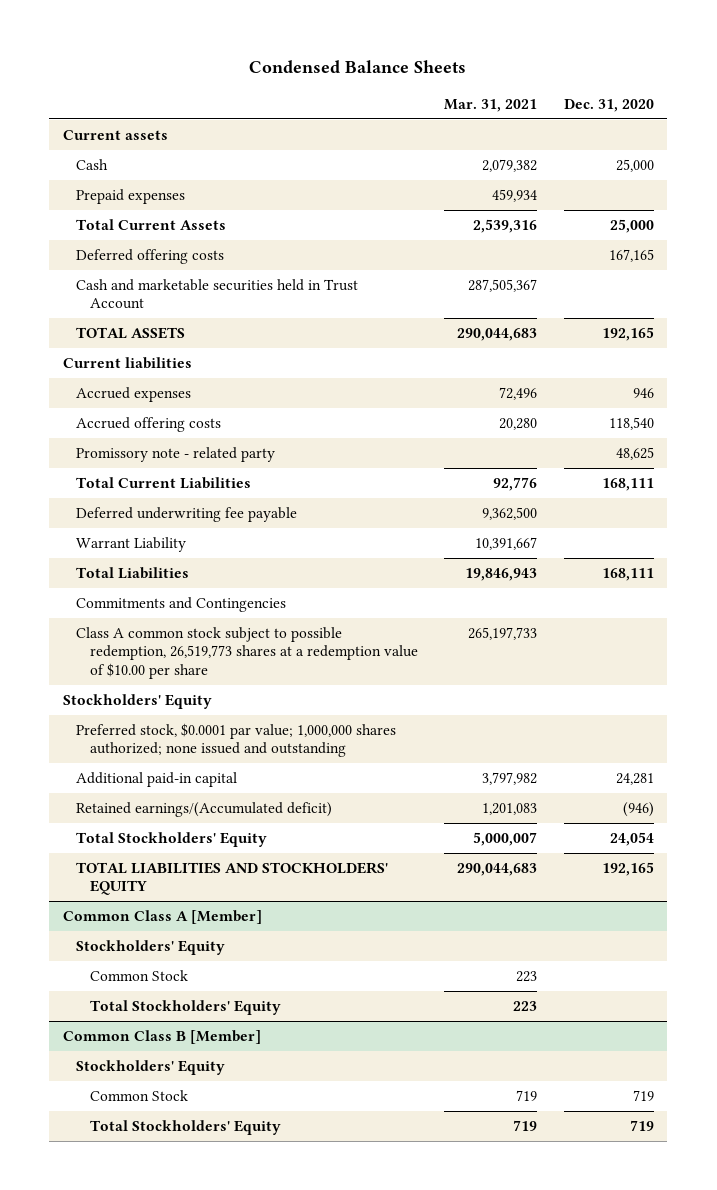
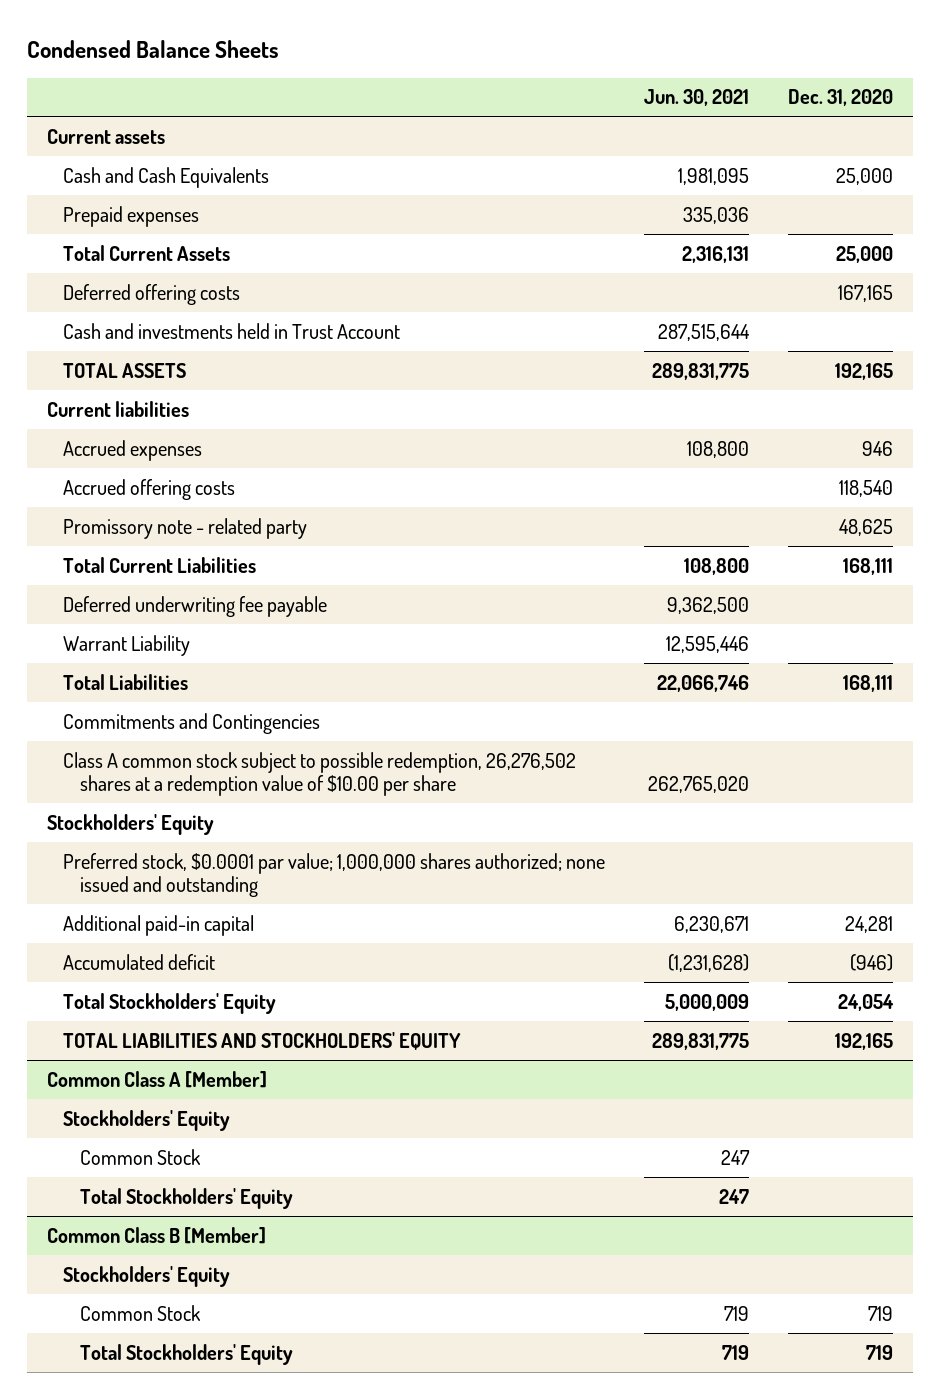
- | Mar. 31, 2021 | Dec. 31, 2020
+ | Jun. 30, 2021 | Dec. 31, 2020
- Cash | 2,079,382 | 25,000
+ Cash and Cash Equivalents | 1,981,095 | 25,000
- Cash and marketable securities held in Trust Account | 287,505,367 |
+ Cash and investments held in Trust Account | 287,515,644 |
- Class A common stock subject to possible redemption, 26,519,773 shares at a redemption value of $10.00 per share | 265,197,733 |
+ Class A common stock subject to possible redemption, 26,276,502 shares at a redemption value of $10.00 per share | 262,765,020 |
- Retained earnings/(Accumulated deficit) | 1,201,083 | (946)
+ Accumulated deficit | (1,231,628) | (946)

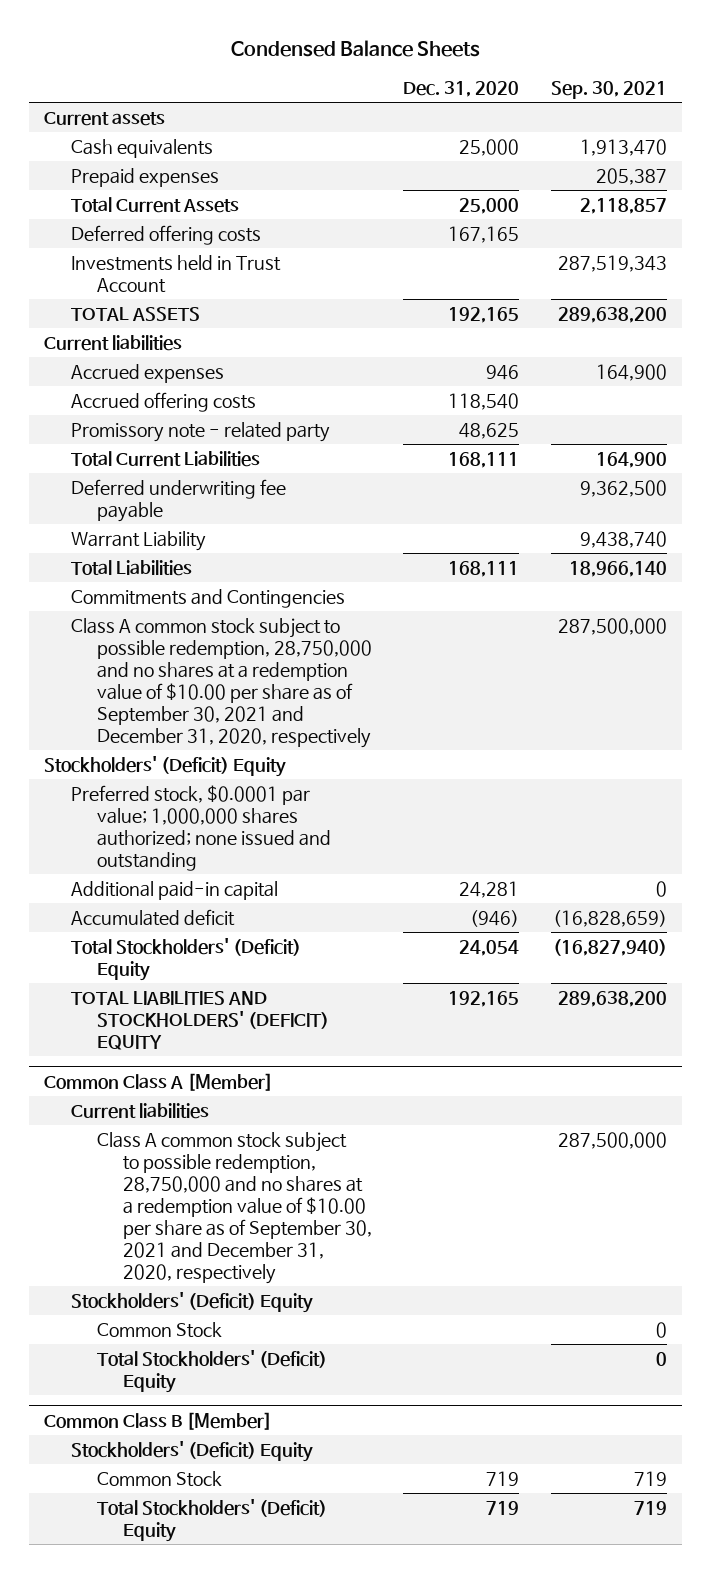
- | Jun. 30, 2021 | Dec. 31, 2020
+ | Dec. 31, 2020 | Sep. 30, 2021
- Cash and Cash Equivalents | 1,981,095 | 25,000
+ Cash equivalents | 25,000 | 1,913,470
- Cash and investments held in Trust Account | 287,515,644 |
+ Investments held in Trust Account | | 287,519,343
- Class A common stock subject to possible redemption, 26,276,502 shares at a redemption value of $10.00 per share | 262,765,020 |
- Stockholders' Equity
+ Class A common stock subject to possible redemption, 28,750,000 and no shares at a redemption value of $10.00 per share as of September 30, 2021 and December 31, 2020, respectively | | 287,500,000
+ Stockholders' (Deficit) Equity
- Total Stockholders' Equity | 5,000,009 | 24,054
- TOTAL LIABILITIES AND STOCKHOLDERS' EQUITY | 289,831,775 | 192,165
+ Total Stockholders' (Deficit) Equity | 24,054 | (16,827,940)
+ TOTAL LIABILITIES AND STOCKHOLDERS' (DEFICIT) EQUITY | 192,165 | 289,638,200
@ Common Class A [Member]
- Stockholders' Equity
+ Current liabilities
+ Class A common stock subject to possible redemption, 28,750,000 and no shares at a redemption value of $10.00 per share as of September 30, 2021 and December 31, 2020, respectively | | 287,500,000
+ Stockholders' (Deficit) Equity
- Total Stockholders' Equity | 247 |
+ Total Stockholders' (Deficit) Equity | | 0
@ Common Class B [Member]
- Stockholders' Equity
+ Stockholders' (Deficit) Equity
- Total Stockholders' Equity | 719 | 719
+ Total Stockholders' (Deficit) Equity | 719 | 719

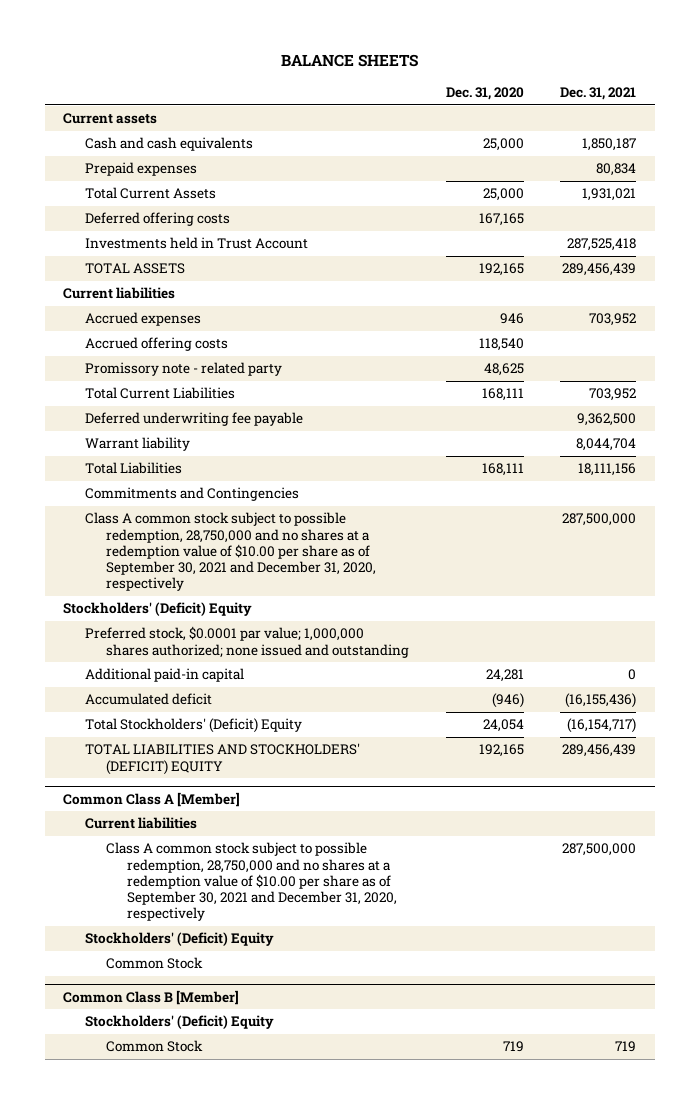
- Condensed Balance Sheets
+ BALANCE SHEETS
- | Dec. 31, 2020 | Sep. 30, 2021
+ | Dec. 31, 2020 | Dec. 31, 2021
- Cash equivalents | 25,000 | 1,913,470
+ Cash and cash equivalents | 25,000 | 1,850,187
- Warrant Liability | | 9,438,740
+ Warrant liability | | 8,044,704
@ Common Class A [Member]
- Total Stockholders' (Deficit) Equity | | 0
@ Common Class B [Member]
- Total Stockholders' (Deficit) Equity | 719 | 719

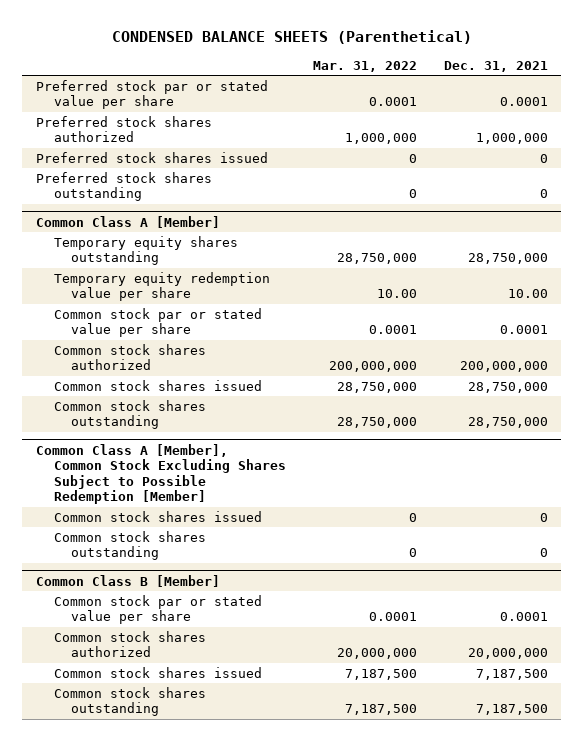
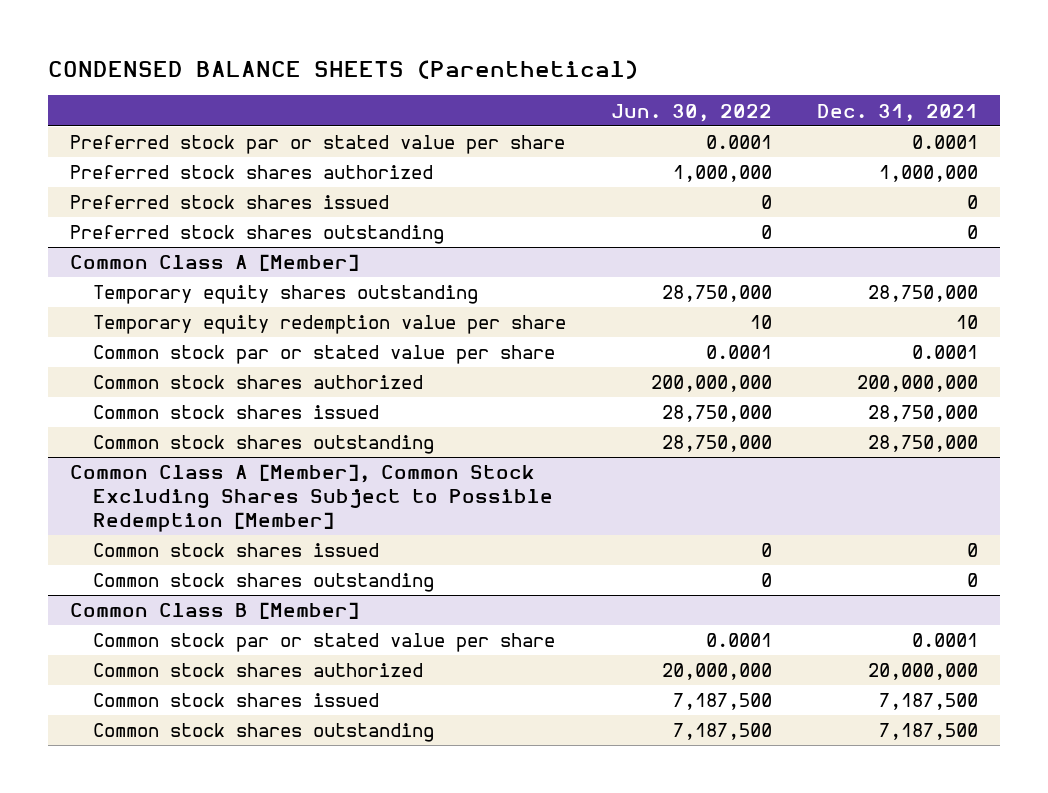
- | Mar. 31, 2022 | Dec. 31, 2021
+ | Jun. 30, 2022 | Dec. 31, 2021
@ Common Class A [Member]
- Temporary equity redemption value per share | 10.00 | 10.00
+ Temporary equity redemption value per share | 10 | 10

